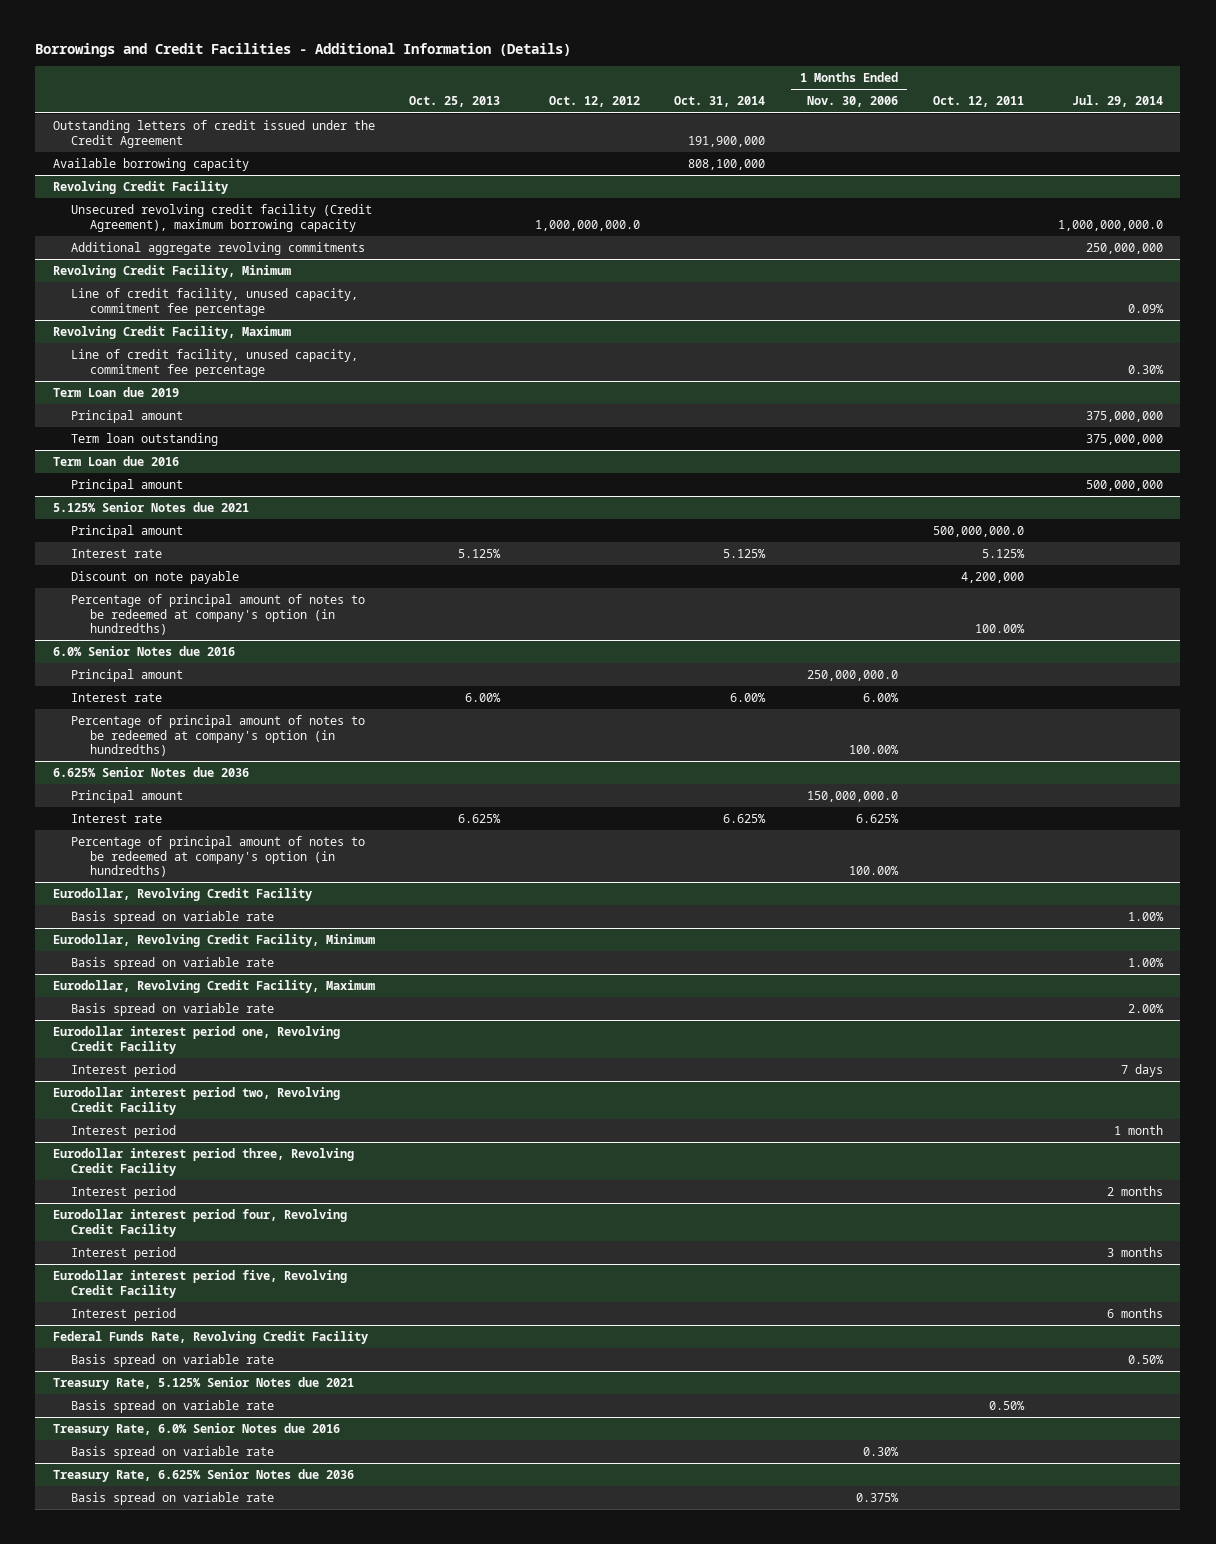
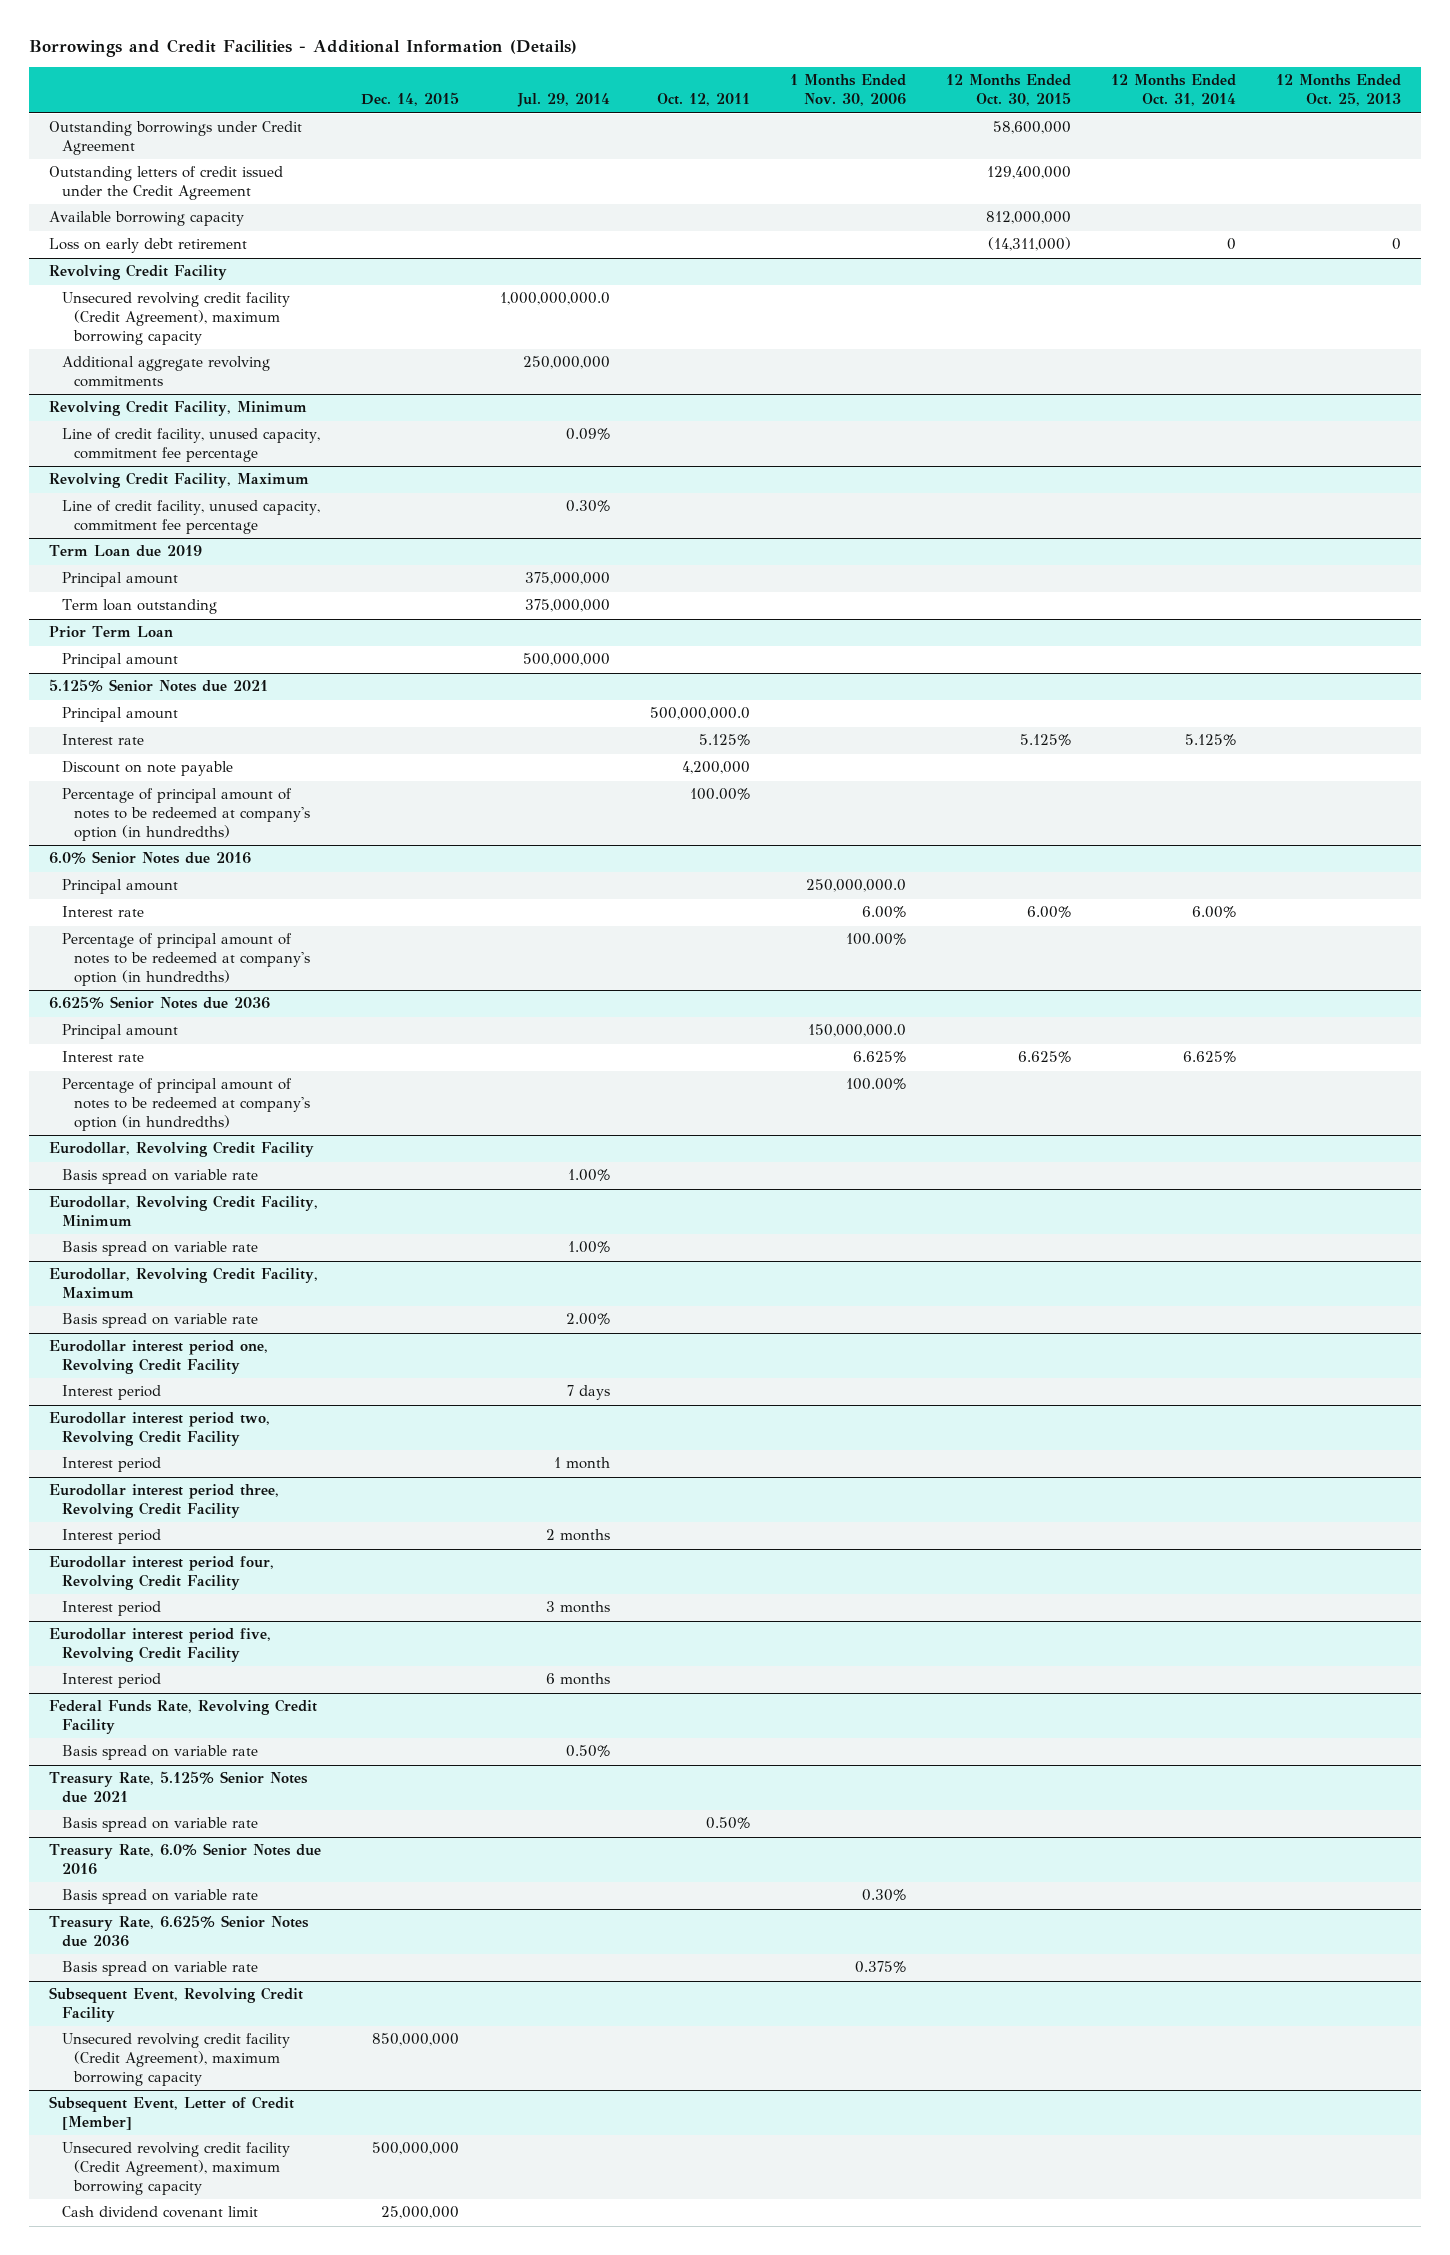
- | Oct. 25, 2013 | Oct. 12, 2012 | Oct. 31, 2014 | 1 Months Ended Nov. 30, 2006 | Oct. 12, 2011 | Jul. 29, 2014
+ | Dec. 14, 2015 | Jul. 29, 2014 | Oct. 12, 2011 | 1 Months Ended Nov. 30, 2006 | 12 Months Ended Oct. 30, 2015 | 12 Months Ended Oct. 31, 2014 | 12 Months Ended Oct. 25, 2013
+ Outstanding borrowings under Credit Agreement | | | | | 58,600,000 | |
+ Loss on early debt retirement | | | | | (14,311,000) | 0 | 0
- Term Loan due 2016
+ Prior Term Loan
+ Subsequent Event, Revolving Credit Facility
+ Unsecured revolving credit facility (Credit Agreement), maximum borrowing capacity | 850,000,000 | | | | | |
+ Subsequent Event, Letter of Credit [Member]
+ Unsecured revolving credit facility (Credit Agreement), maximum borrowing capacity | 500,000,000 | | | | | |
+ Cash dividend covenant limit | 25,000,000 | | | | | |

